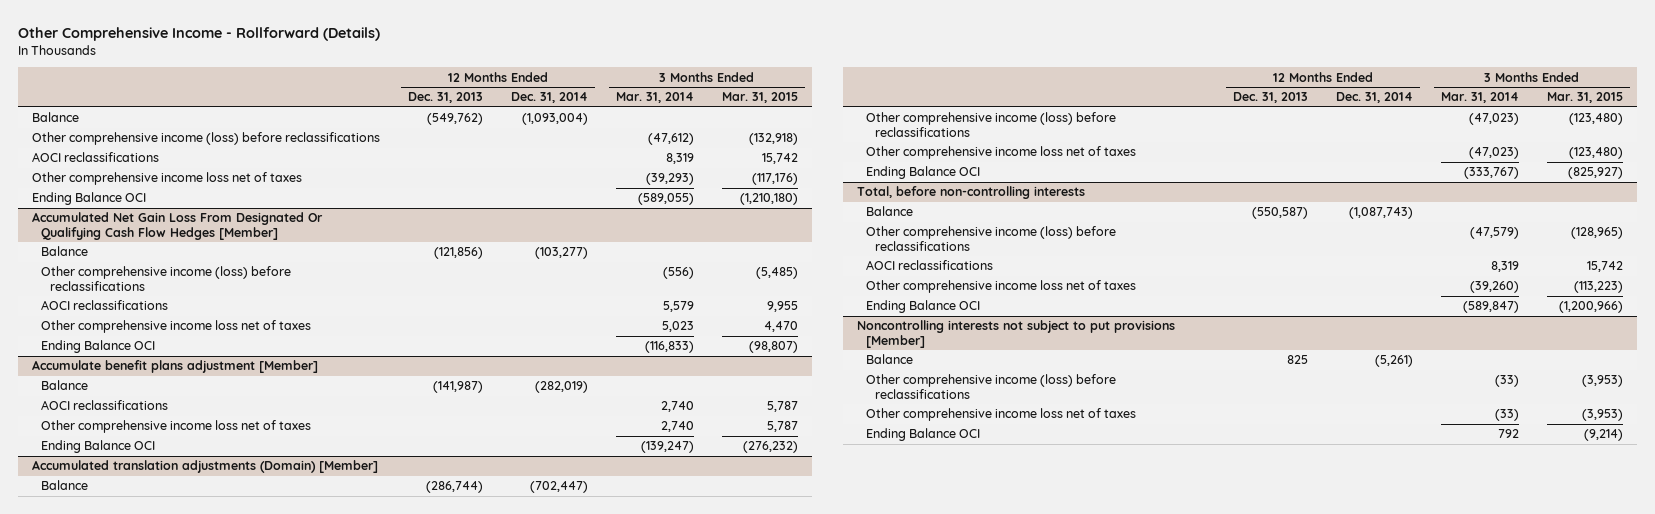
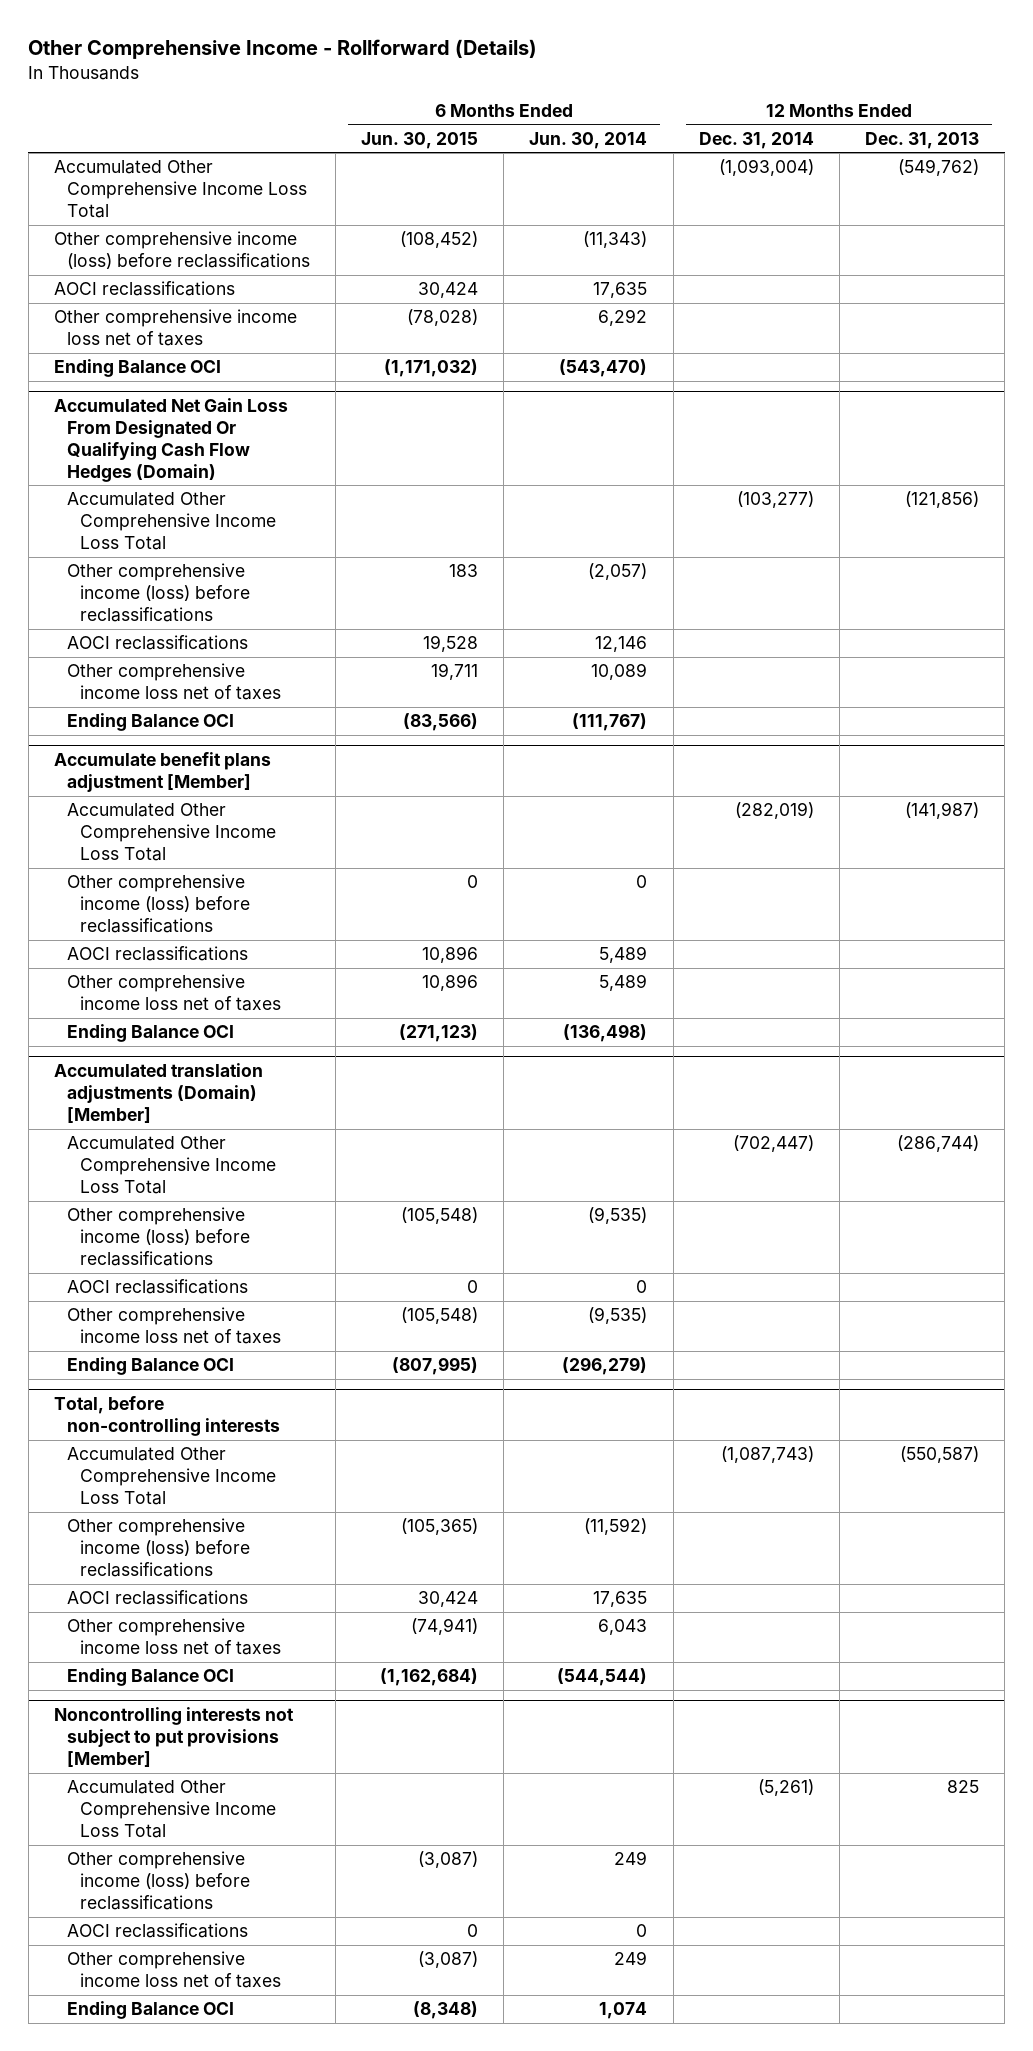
- | 12 Months Ended Dec. 31, 2013 | 12 Months Ended Dec. 31, 2014 | 3 Months Ended Mar. 31, 2014 | 3 Months Ended Mar. 31, 2015
+ | 6 Months Ended Jun. 30, 2015 | 6 Months Ended Jun. 30, 2014 | 12 Months Ended Dec. 31, 2014 | 12 Months Ended Dec. 31, 2013
- Balance | (549,762) | (1,093,004) | |
+ Accumulated Other Comprehensive Income Loss Total | | | (1,093,004) | (549,762)
- Accumulated Net Gain Loss From Designated Or Qualifying Cash Flow Hedges [Member]
- Balance | (121,856) | (103,277) | |
+ Accumulated Net Gain Loss From Designated Or Qualifying Cash Flow Hedges (Domain)
+ Accumulated Other Comprehensive Income Loss Total | | | (103,277) | (121,856)
@ Accumulate benefit plans adjustment [Member]
- Balance | (141,987) | (282,019) | |
+ Accumulated Other Comprehensive Income Loss Total | | | (282,019) | (141,987)
+ Other comprehensive income (loss) before reclassifications | 0 | 0 | |
@ Accumulated translation adjustments (Domain) [Member]
- Balance | (286,744) | (702,447) | |
+ Accumulated Other Comprehensive Income Loss Total | | | (702,447) | (286,744)
+ AOCI reclassifications | 0 | 0 | |
@ Total, before non-controlling interests
- Balance | (550,587) | (1,087,743) | |
+ Accumulated Other Comprehensive Income Loss Total | | | (1,087,743) | (550,587)
@ Noncontrolling interests not subject to put provisions [Member]
- Balance | 825 | (5,261) | |
+ Accumulated Other Comprehensive Income Loss Total | | | (5,261) | 825
+ AOCI reclassifications | 0 | 0 | |

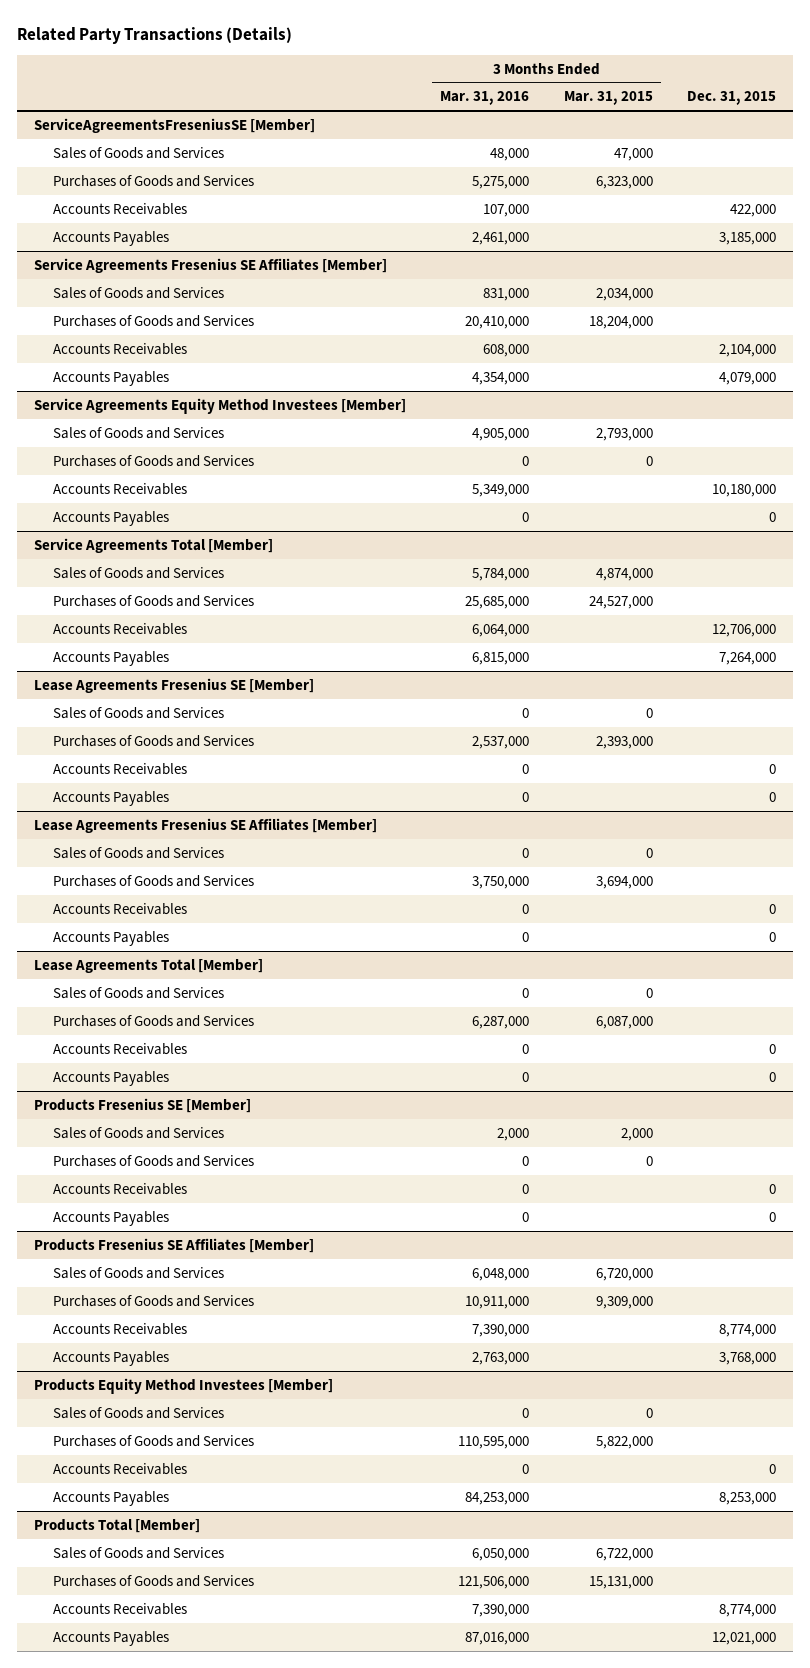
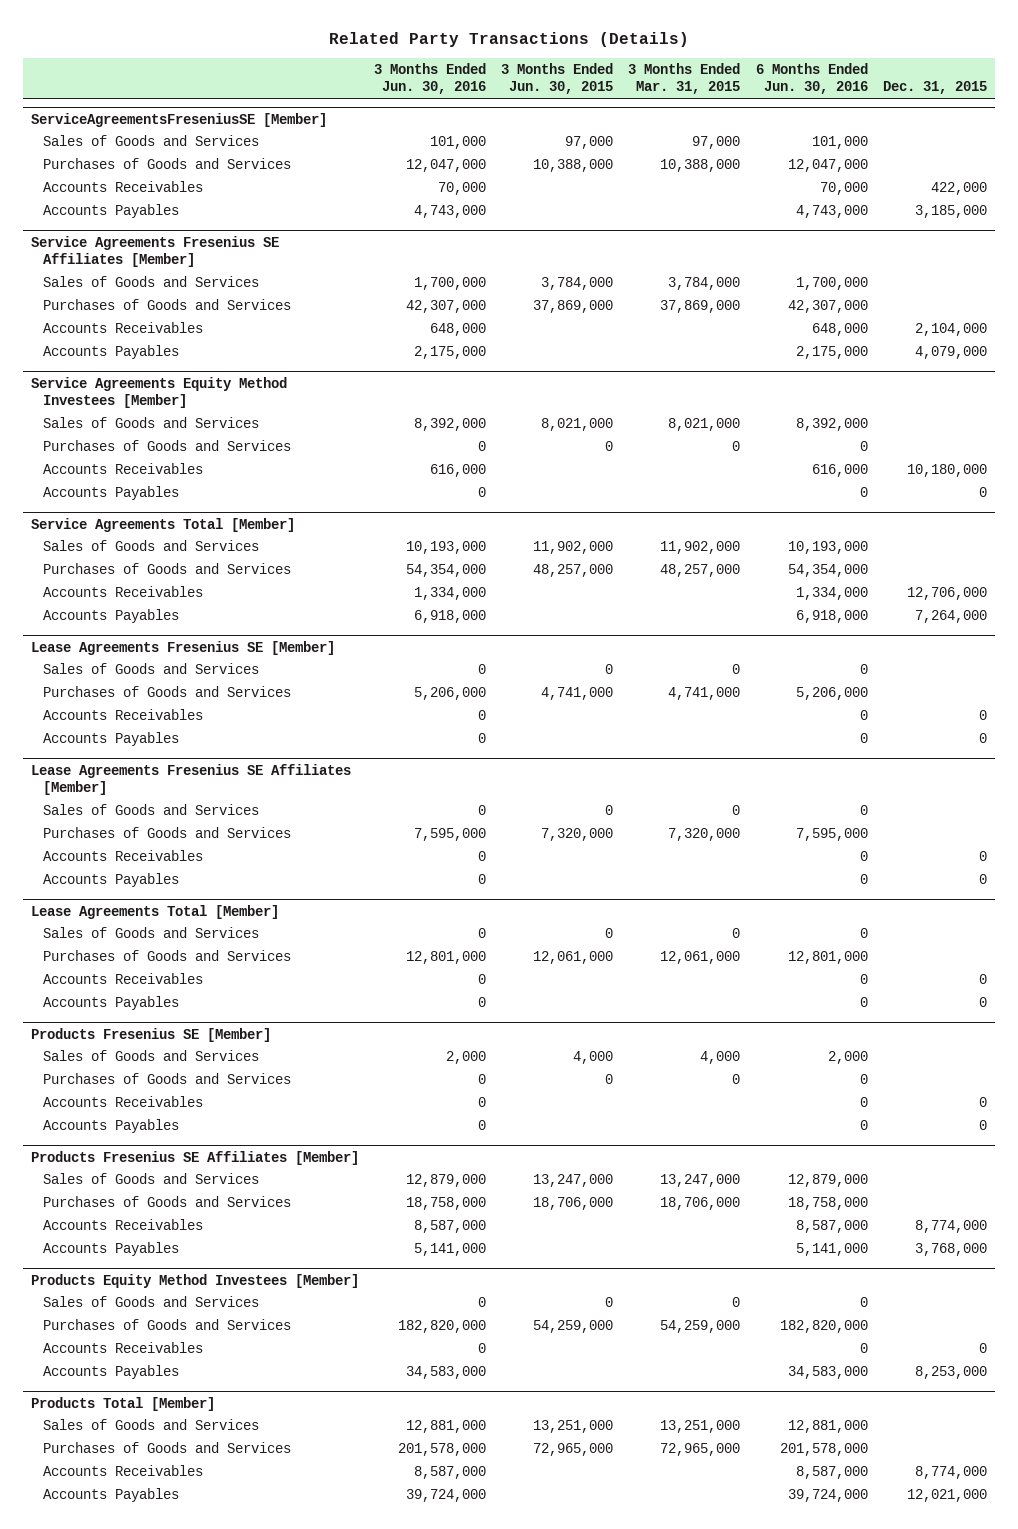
- | 3 Months Ended Mar. 31, 2016 | 3 Months Ended Mar. 31, 2015 | Dec. 31, 2015
+ | 3 Months Ended Jun. 30, 2016 | 3 Months Ended Jun. 30, 2015 | 3 Months Ended Mar. 31, 2015 | 6 Months Ended Jun. 30, 2016 | Dec. 31, 2015
@ ServiceAgreementsFreseniusSE [Member]
- Sales of Goods and Services | 48,000 | 47,000 |
- Purchases of Goods and Services | 5,275,000 | 6,323,000 |
+ Sales of Goods and Services | 101,000 | 97,000 | 97,000 | 101,000 |
+ Purchases of Goods and Services | 12,047,000 | 10,388,000 | 10,388,000 | 12,047,000 |
@ Service Agreements Fresenius SE Affiliates [Member]
- Sales of Goods and Services | 831,000 | 2,034,000 |
- Purchases of Goods and Services | 20,410,000 | 18,204,000 |
+ Sales of Goods and Services | 1,700,000 | 3,784,000 | 3,784,000 | 1,700,000 |
+ Purchases of Goods and Services | 42,307,000 | 37,869,000 | 37,869,000 | 42,307,000 |
@ Service Agreements Equity Method Investees [Member]
- Sales of Goods and Services | 4,905,000 | 2,793,000 |
+ Sales of Goods and Services | 8,392,000 | 8,021,000 | 8,021,000 | 8,392,000 |
@ Service Agreements Total [Member]
- Sales of Goods and Services | 5,784,000 | 4,874,000 |
- Purchases of Goods and Services | 25,685,000 | 24,527,000 |
+ Sales of Goods and Services | 10,193,000 | 11,902,000 | 11,902,000 | 10,193,000 |
+ Purchases of Goods and Services | 54,354,000 | 48,257,000 | 48,257,000 | 54,354,000 |
@ Lease Agreements Fresenius SE [Member]
- Purchases of Goods and Services | 2,537,000 | 2,393,000 |
+ Purchases of Goods and Services | 5,206,000 | 4,741,000 | 4,741,000 | 5,206,000 |
@ Lease Agreements Fresenius SE Affiliates [Member]
- Purchases of Goods and Services | 3,750,000 | 3,694,000 |
+ Purchases of Goods and Services | 7,595,000 | 7,320,000 | 7,320,000 | 7,595,000 |
@ Lease Agreements Total [Member]
- Purchases of Goods and Services | 6,287,000 | 6,087,000 |
+ Purchases of Goods and Services | 12,801,000 | 12,061,000 | 12,061,000 | 12,801,000 |
@ Products Fresenius SE [Member]
- Sales of Goods and Services | 2,000 | 2,000 |
+ Sales of Goods and Services | 2,000 | 4,000 | 4,000 | 2,000 |
@ Products Fresenius SE Affiliates [Member]
- Sales of Goods and Services | 6,048,000 | 6,720,000 |
- Purchases of Goods and Services | 10,911,000 | 9,309,000 |
+ Sales of Goods and Services | 12,879,000 | 13,247,000 | 13,247,000 | 12,879,000 |
+ Purchases of Goods and Services | 18,758,000 | 18,706,000 | 18,706,000 | 18,758,000 |
@ Products Equity Method Investees [Member]
- Purchases of Goods and Services | 110,595,000 | 5,822,000 |
+ Purchases of Goods and Services | 182,820,000 | 54,259,000 | 54,259,000 | 182,820,000 |
@ Products Total [Member]
- Sales of Goods and Services | 6,050,000 | 6,722,000 |
- Purchases of Goods and Services | 121,506,000 | 15,131,000 |
+ Sales of Goods and Services | 12,881,000 | 13,251,000 | 13,251,000 | 12,881,000 |
+ Purchases of Goods and Services | 201,578,000 | 72,965,000 | 72,965,000 | 201,578,000 |

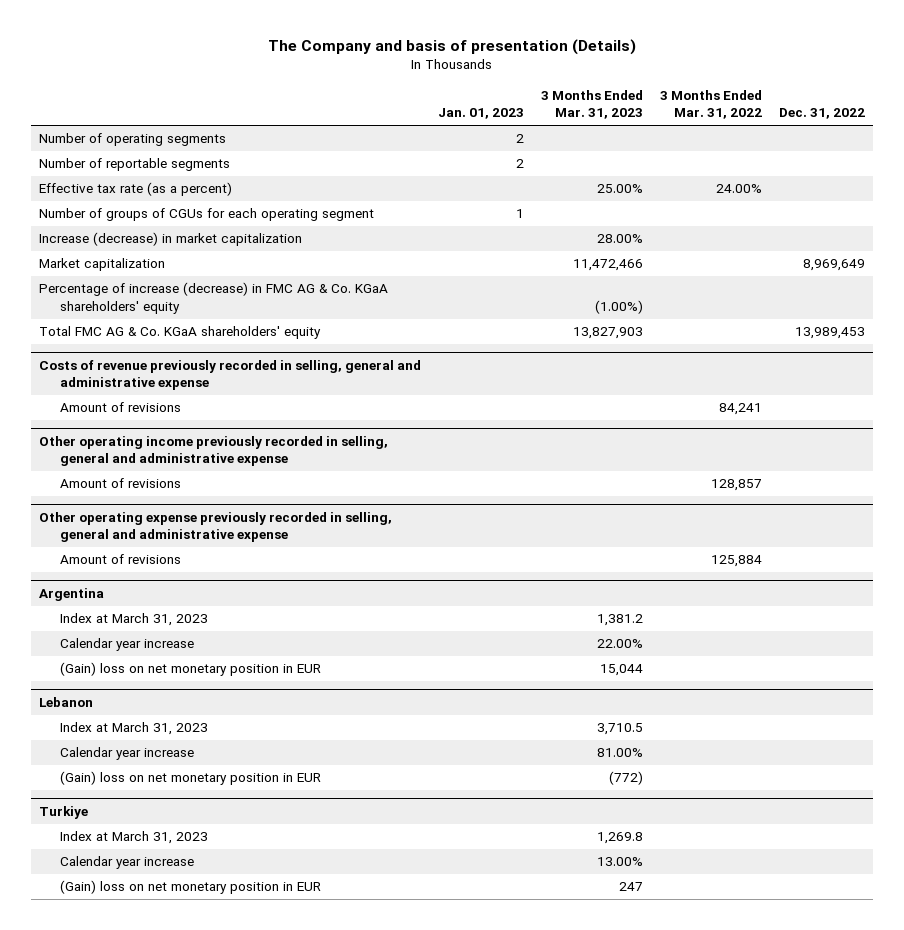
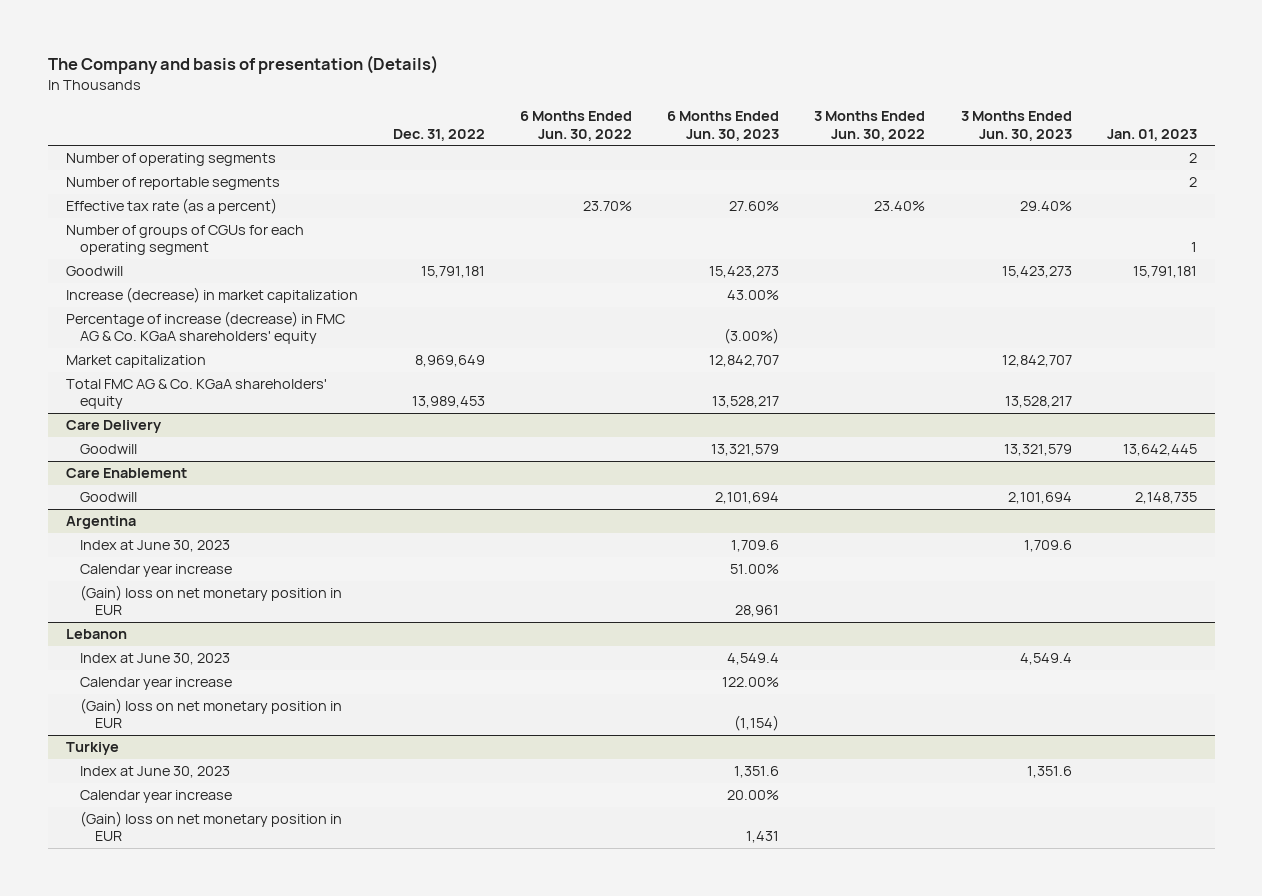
- | Jan. 01, 2023 | 3 Months Ended Mar. 31, 2023 | 3 Months Ended Mar. 31, 2022 | Dec. 31, 2022
+ | Dec. 31, 2022 | 6 Months Ended Jun. 30, 2022 | 6 Months Ended Jun. 30, 2023 | 3 Months Ended Jun. 30, 2022 | 3 Months Ended Jun. 30, 2023 | Jan. 01, 2023
+ Goodwill | 15,791,181 | | 15,423,273 | | 15,423,273 | 15,791,181
moved down: Market capitalization | 8,969,649 | | 12,842,707 | | 12,842,707 |
- Costs of revenue previously recorded in selling, general and administrative expense
- Amount of revisions | | | 84,241 |
- Other operating income previously recorded in selling, general and administrative expense
- Amount of revisions | | | 128,857 |
- Other operating expense previously recorded in selling, general and administrative expense
- Amount of revisions | | | 125,884 |
+ Care Delivery
+ Goodwill | | | 13,321,579 | | 13,321,579 | 13,642,445
+ Care Enablement
+ Goodwill | | | 2,101,694 | | 2,101,694 | 2,148,735
@ Argentina
- Index at March 31, 2023 | | 1,381.2 | |
+ Index at June 30, 2023 | | | 1,709.6 | | 1,709.6 |
@ Lebanon
- Index at March 31, 2023 | | 3,710.5 | |
+ Index at June 30, 2023 | | | 4,549.4 | | 4,549.4 |
@ Turkiye
- Index at March 31, 2023 | | 1,269.8 | |
+ Index at June 30, 2023 | | | 1,351.6 | | 1,351.6 |

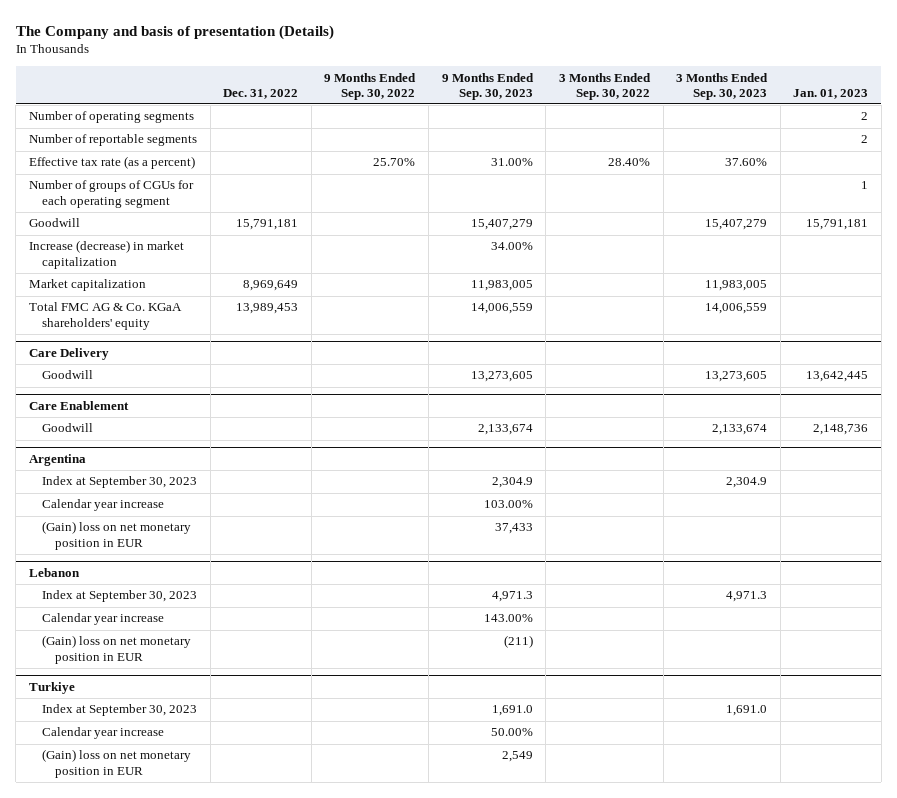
- | Dec. 31, 2022 | 6 Months Ended Jun. 30, 2022 | 6 Months Ended Jun. 30, 2023 | 3 Months Ended Jun. 30, 2022 | 3 Months Ended Jun. 30, 2023 | Jan. 01, 2023
+ | Dec. 31, 2022 | 9 Months Ended Sep. 30, 2022 | 9 Months Ended Sep. 30, 2023 | 3 Months Ended Sep. 30, 2022 | 3 Months Ended Sep. 30, 2023 | Jan. 01, 2023
- Percentage of increase (decrease) in FMC AG & Co. KGaA shareholders' equity | | | (3.00%) | | |
@ Care Enablement
- Goodwill | | | 2,101,694 | | 2,101,694 | 2,148,735
+ Goodwill | | | 2,133,674 | | 2,133,674 | 2,148,736
@ Argentina
- Index at June 30, 2023 | | | 1,709.6 | | 1,709.6 |
+ Index at September 30, 2023 | | | 2,304.9 | | 2,304.9 |
@ Lebanon
- Index at June 30, 2023 | | | 4,549.4 | | 4,549.4 |
+ Index at September 30, 2023 | | | 4,971.3 | | 4,971.3 |
@ Turkiye
- Index at June 30, 2023 | | | 1,351.6 | | 1,351.6 |
+ Index at September 30, 2023 | | | 1,691.0 | | 1,691.0 |

